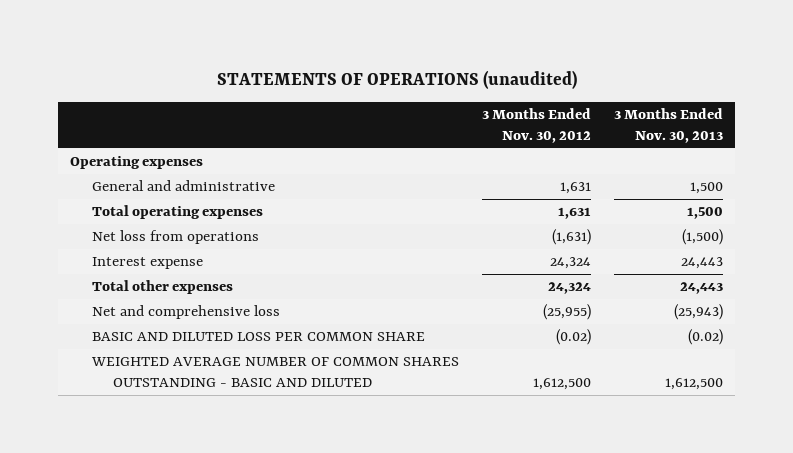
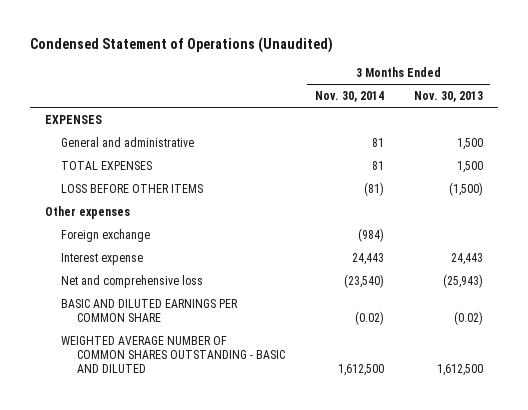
- STATEMENTS OF OPERATIONS (unaudited)
+ Condensed Statement of Operations (Unaudited)
- | 3 Months Ended Nov. 30, 2012 | 3 Months Ended Nov. 30, 2013
+ | 3 Months Ended Nov. 30, 2014 | 3 Months Ended Nov. 30, 2013
- Operating expenses
+ EXPENSES
- Total operating expenses | 1,631 | 1,500
- Net loss from operations | (1,631) | (1,500)
+ TOTAL EXPENSES | 81 | 1,500
+ LOSS BEFORE OTHER ITEMS | (81) | (1,500)
+ Other expenses
+ Foreign exchange | (984) |
- Total other expenses | 24,324 | 24,443
- BASIC AND DILUTED LOSS PER COMMON SHARE | (0.02) | (0.02)
+ BASIC AND DILUTED EARNINGS PER COMMON SHARE | (0.02) | (0.02)

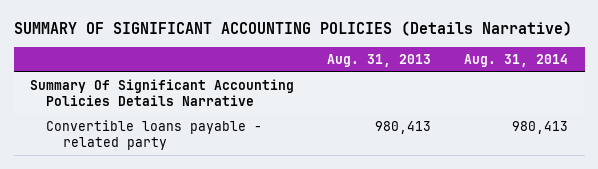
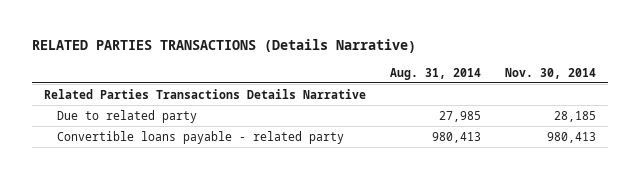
- SUMMARY OF SIGNIFICANT ACCOUNTING POLICIES (Details Narrative)
+ RELATED PARTIES TRANSACTIONS (Details Narrative)
- | Aug. 31, 2013 | Aug. 31, 2014
+ | Aug. 31, 2014 | Nov. 30, 2014
- Summary Of Significant Accounting Policies Details Narrative
+ Related Parties Transactions Details Narrative
+ Due to related party | 27,985 | 28,185

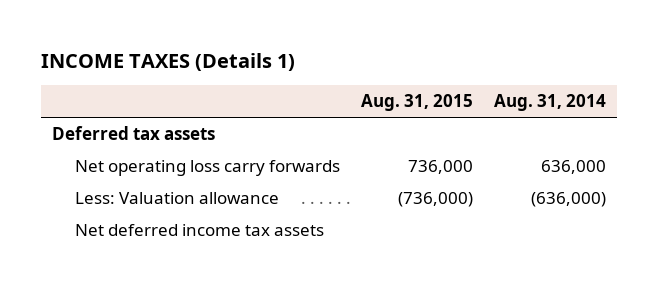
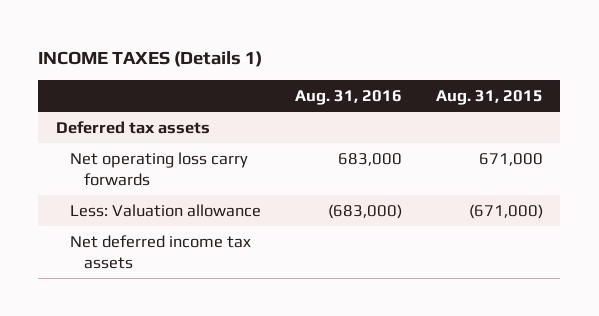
- | Aug. 31, 2015 | Aug. 31, 2014
+ | Aug. 31, 2016 | Aug. 31, 2015
- Net operating loss carry forwards | 736,000 | 636,000
- Less: Valuation allowance | (736,000) | (636,000)
+ Net operating loss carry forwards | 683,000 | 671,000
+ Less: Valuation allowance | (683,000) | (671,000)

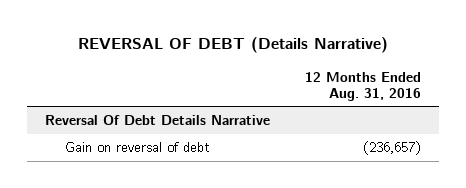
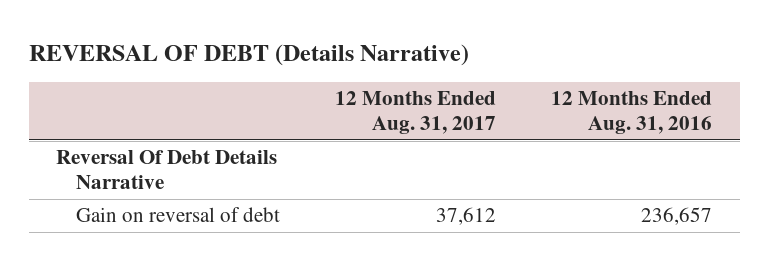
- | 12 Months Ended Aug. 31, 2016
+ | 12 Months Ended Aug. 31, 2017 | 12 Months Ended Aug. 31, 2016
- Gain on reversal of debt | (236,657)
+ Gain on reversal of debt | 37,612 | 236,657

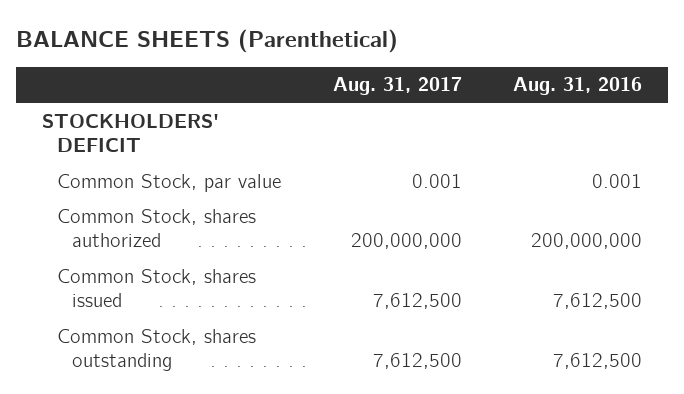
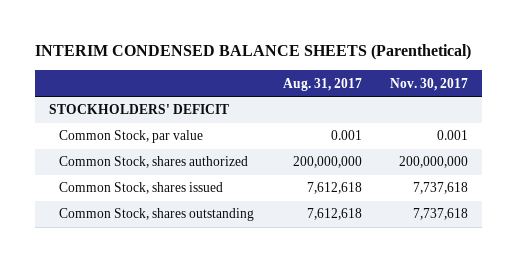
- BALANCE SHEETS (Parenthetical)
+ INTERIM CONDENSED BALANCE SHEETS (Parenthetical)
- | Aug. 31, 2017 | Aug. 31, 2016
+ | Aug. 31, 2017 | Nov. 30, 2017
- Common Stock, shares issued | 7,612,500 | 7,612,500
- Common Stock, shares outstanding | 7,612,500 | 7,612,500
+ Common Stock, shares issued | 7,612,618 | 7,737,618
+ Common Stock, shares outstanding | 7,612,618 | 7,737,618

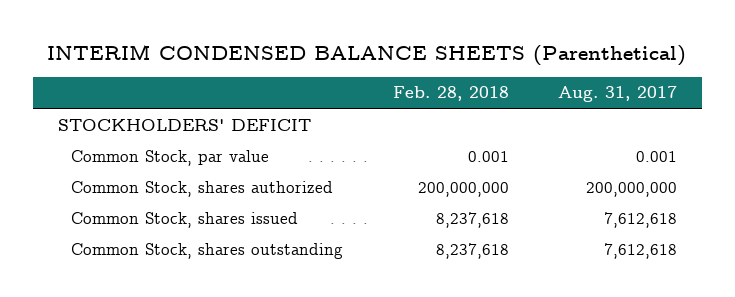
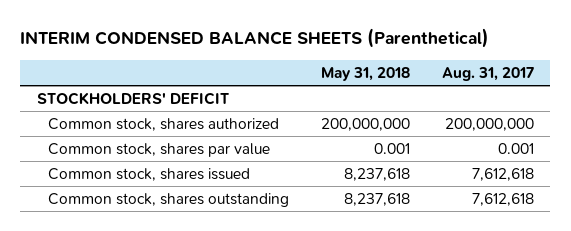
- | Feb. 28, 2018 | Aug. 31, 2017
+ | May 31, 2018 | Aug. 31, 2017
- Common Stock, par value | 0.001 | 0.001
- Common Stock, shares authorized | 200,000,000 | 200,000,000
- Common Stock, shares issued | 8,237,618 | 7,612,618
- Common Stock, shares outstanding | 8,237,618 | 7,612,618
+ Common stock, shares authorized | 200,000,000 | 200,000,000
+ Common stock, shares par value | 0.001 | 0.001
+ Common stock, shares issued | 8,237,618 | 7,612,618
+ Common stock, shares outstanding | 8,237,618 | 7,612,618

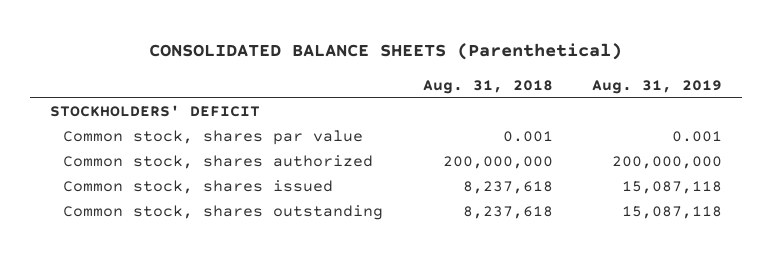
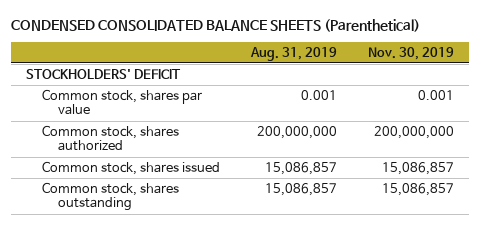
- CONSOLIDATED BALANCE SHEETS (Parenthetical)
+ CONDENSED CONSOLIDATED BALANCE SHEETS (Parenthetical)
- | Aug. 31, 2018 | Aug. 31, 2019
+ | Aug. 31, 2019 | Nov. 30, 2019
- Common stock, shares issued | 8,237,618 | 15,087,118
- Common stock, shares outstanding | 8,237,618 | 15,087,118
+ Common stock, shares issued | 15,086,857 | 15,086,857
+ Common stock, shares outstanding | 15,086,857 | 15,086,857

